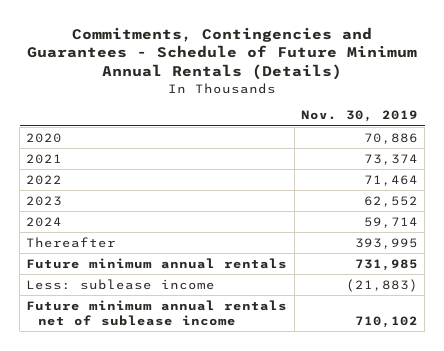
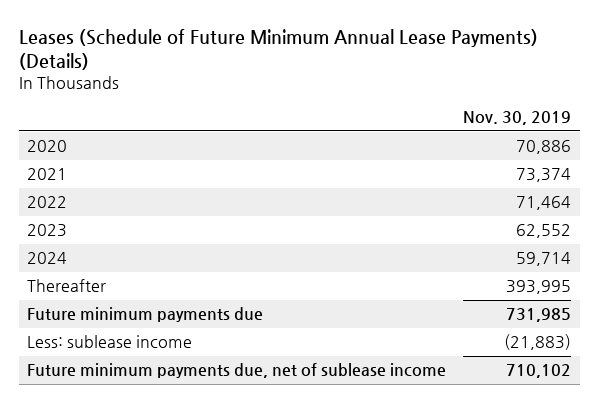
- Commitments, Contingencies and Guarantees - Schedule of Future Minimum Annual Rentals (Details)
+ Leases (Schedule of Future Minimum Annual Lease Payments) (Details)
- Future minimum annual rentals | 731,985
+ Future minimum payments due | 731,985
- Future minimum annual rentals net of sublease income | 710,102
+ Future minimum payments due, net of sublease income | 710,102

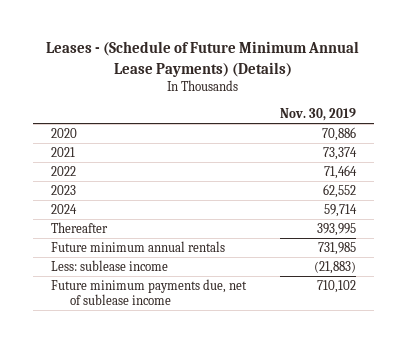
- Leases (Schedule of Future Minimum Annual Lease Payments) (Details)
+ Leases - (Schedule of Future Minimum Annual Lease Payments) (Details)
- Future minimum payments due | 731,985
+ Future minimum annual rentals | 731,985

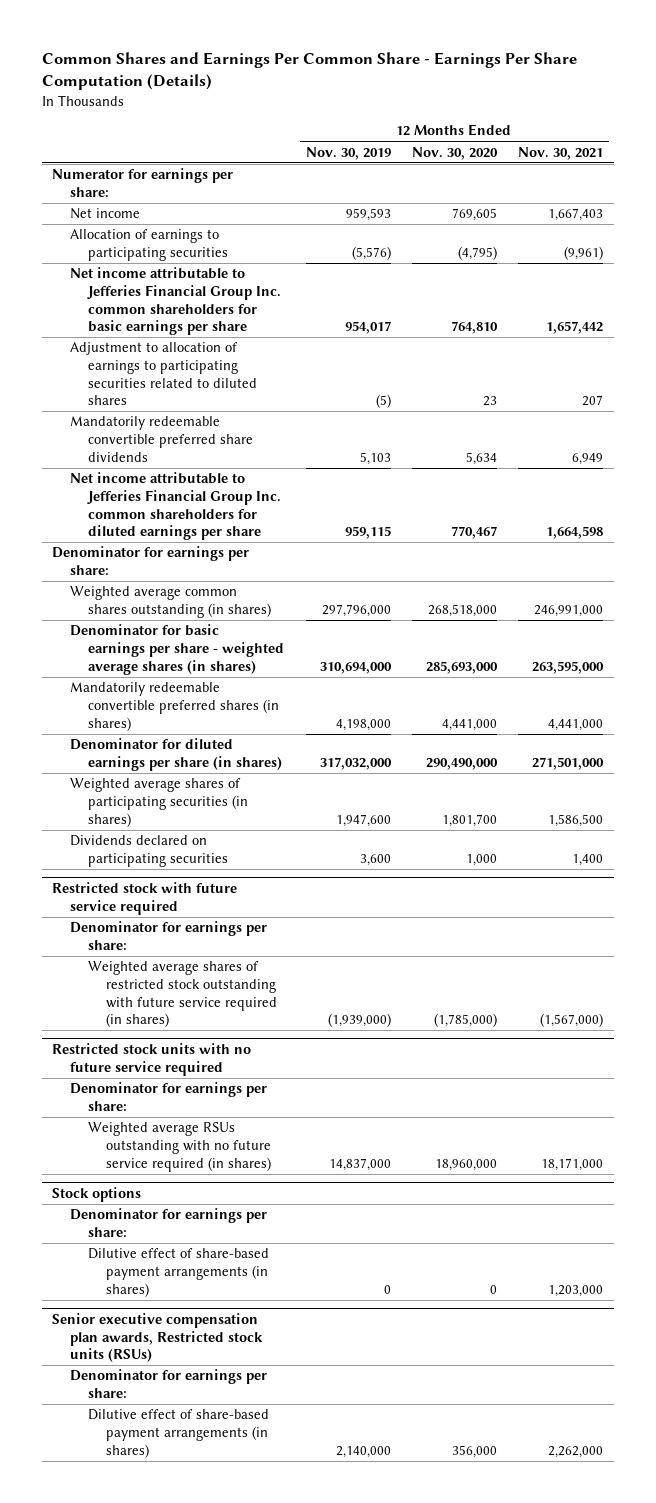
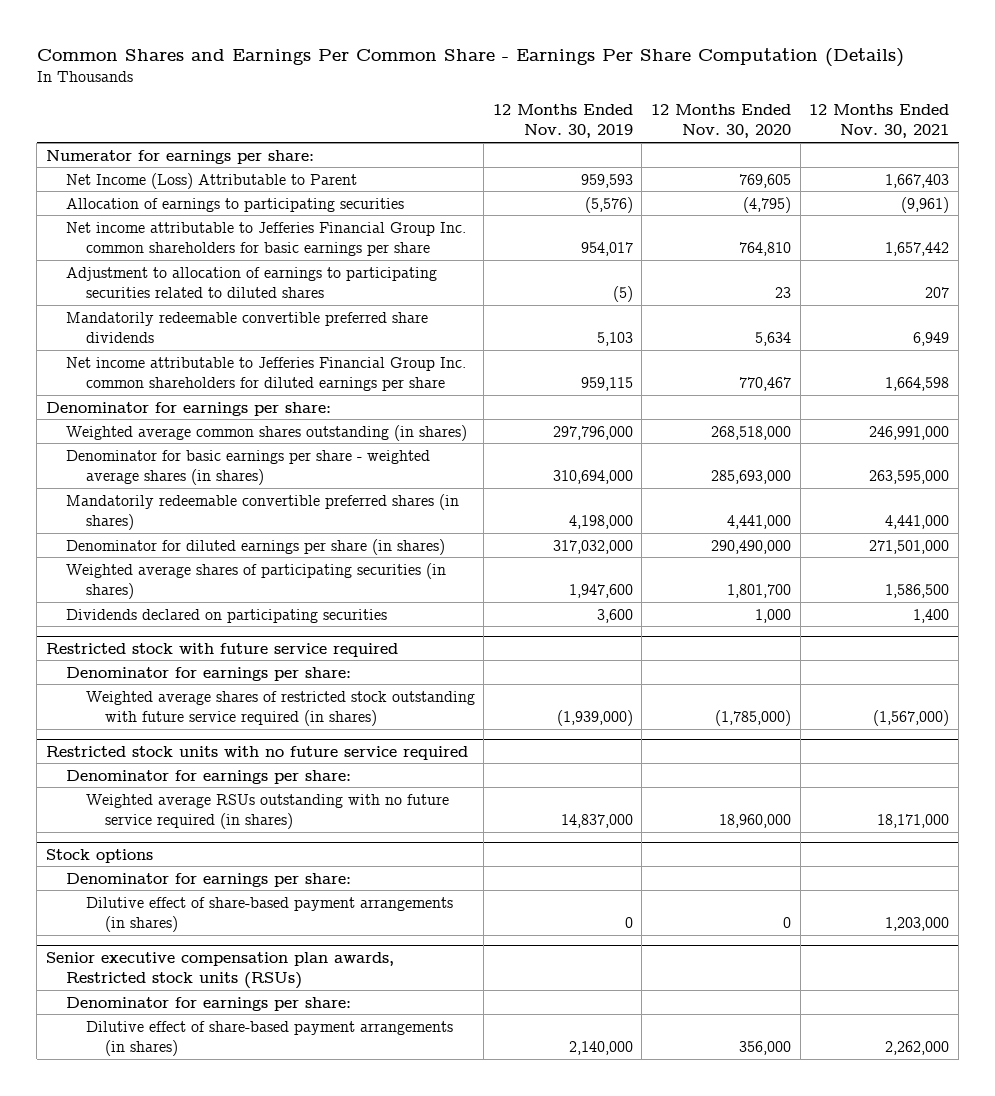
- Net income | 959,593 | 769,605 | 1,667,403
+ Net Income (Loss) Attributable to Parent | 959,593 | 769,605 | 1,667,403

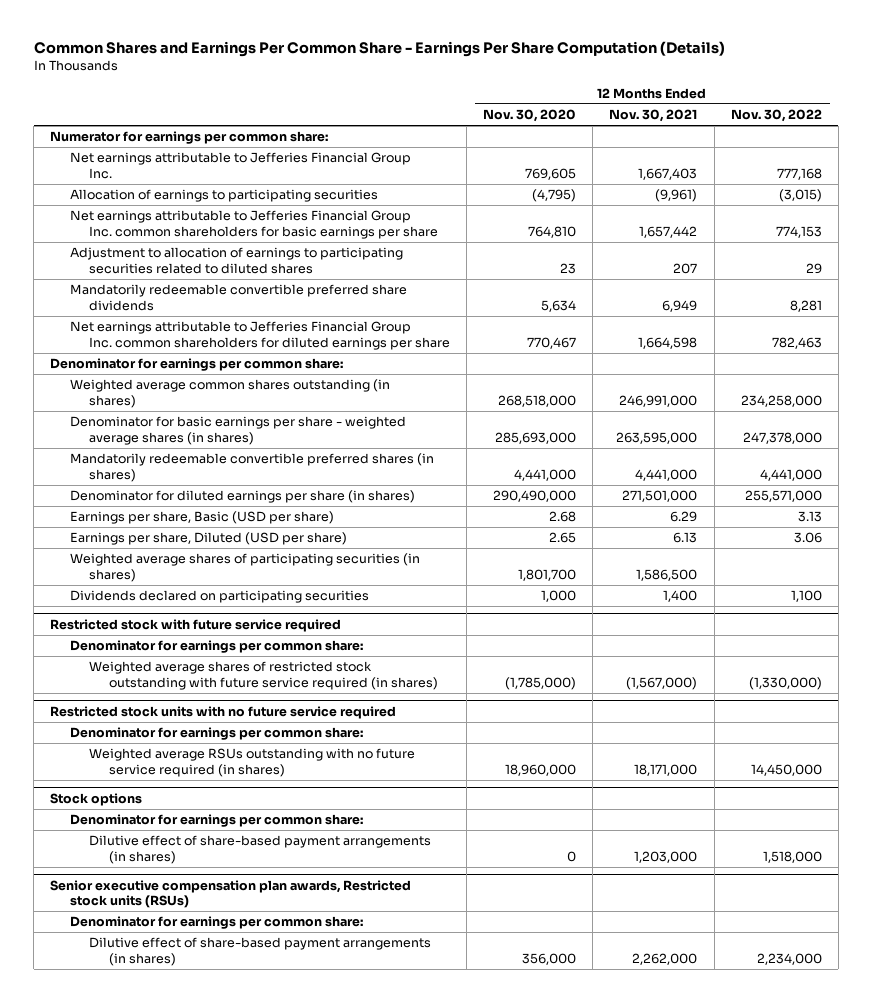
- | 12 Months Ended Nov. 30, 2019 | 12 Months Ended Nov. 30, 2020 | 12 Months Ended Nov. 30, 2021
+ | 12 Months Ended Nov. 30, 2020 | 12 Months Ended Nov. 30, 2021 | 12 Months Ended Nov. 30, 2022
- Numerator for earnings per share:
- Net Income (Loss) Attributable to Parent | 959,593 | 769,605 | 1,667,403
+ Numerator for earnings per common share:
+ Net earnings attributable to Jefferies Financial Group Inc. | 769,605 | 1,667,403 | 777,168
- Net income attributable to Jefferies Financial Group Inc. common shareholders for basic earnings per share | 954,017 | 764,810 | 1,657,442
+ Net earnings attributable to Jefferies Financial Group Inc. common shareholders for basic earnings per share | 764,810 | 1,657,442 | 774,153
- Net income attributable to Jefferies Financial Group Inc. common shareholders for diluted earnings per share | 959,115 | 770,467 | 1,664,598
- Denominator for earnings per share:
+ Net earnings attributable to Jefferies Financial Group Inc. common shareholders for diluted earnings per share | 770,467 | 1,664,598 | 782,463
+ Denominator for earnings per common share:
+ Earnings per share, Basic (USD per share) | 2.68 | 6.29 | 3.13
+ Earnings per share, Diluted (USD per share) | 2.65 | 6.13 | 3.06
@ Restricted stock with future service required
- Denominator for earnings per share:
+ Denominator for earnings per common share:
@ Restricted stock units with no future service required
- Denominator for earnings per share:
+ Denominator for earnings per common share:
@ Stock options
- Denominator for earnings per share:
+ Denominator for earnings per common share:
@ Senior executive compensation plan awards, Restricted stock units (RSUs)
- Denominator for earnings per share:
+ Denominator for earnings per common share:

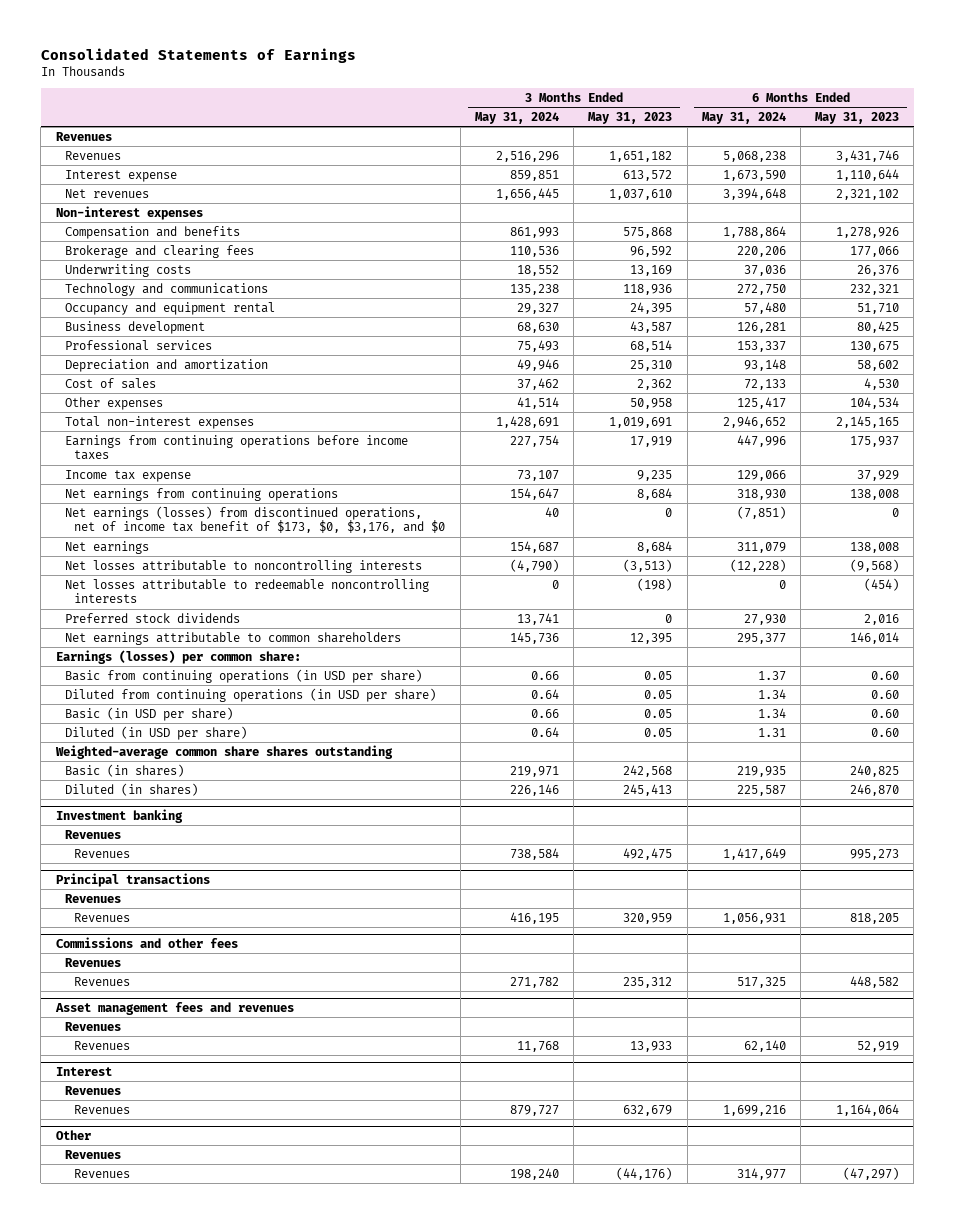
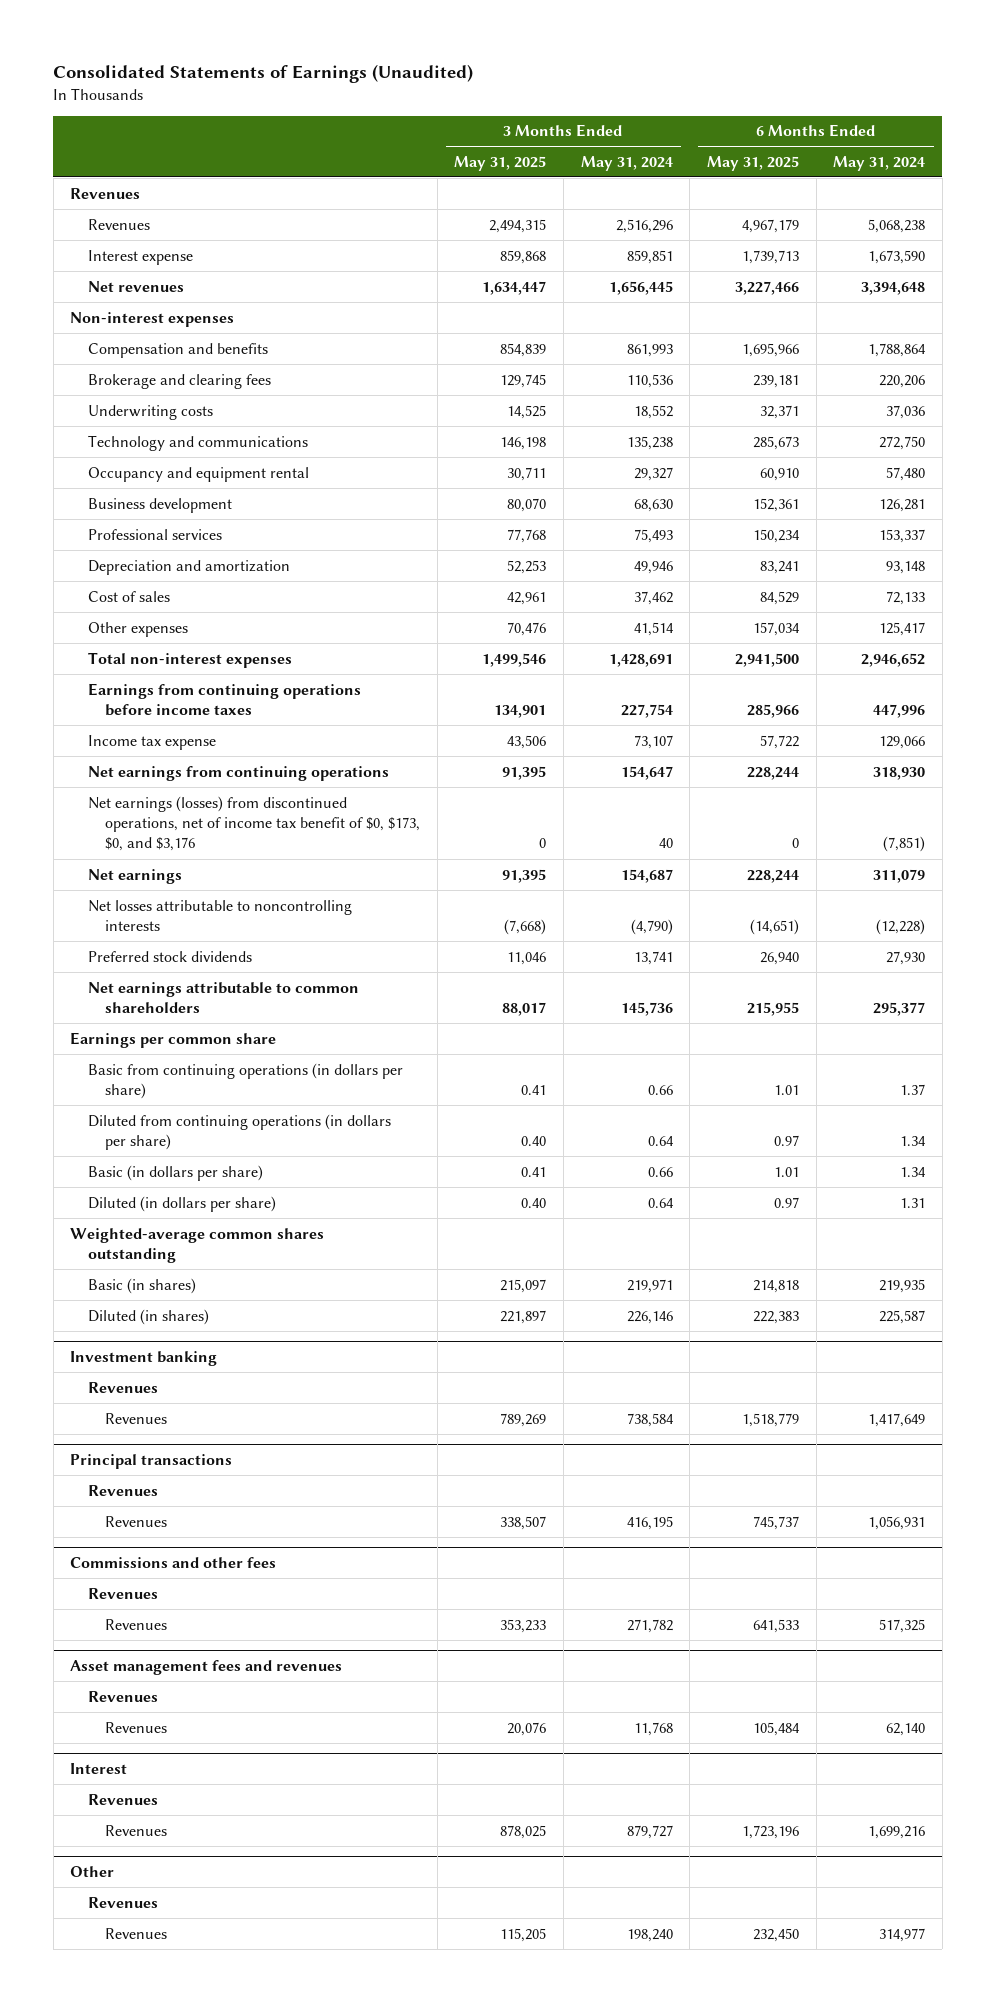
- Consolidated Statements of Earnings
+ Consolidated Statements of Earnings (Unaudited)
- | 3 Months Ended May 31, 2024 | 3 Months Ended May 31, 2023 | 6 Months Ended May 31, 2024 | 6 Months Ended May 31, 2023
+ | 3 Months Ended May 31, 2025 | 3 Months Ended May 31, 2024 | 6 Months Ended May 31, 2025 | 6 Months Ended May 31, 2024
- Net earnings (losses) from discontinued operations, net of income tax benefit of $173, $0, $3,176, and $0 | 40 | 0 | (7,851) | 0
+ Net earnings (losses) from discontinued operations, net of income tax benefit of $0, $173, $0, and $3,176 | 0 | 40 | 0 | (7,851)
- Net losses attributable to redeemable noncontrolling interests | 0 | (198) | 0 | (454)
- Earnings (losses) per common share:
- Basic from continuing operations (in USD per share) | 0.66 | 0.05 | 1.37 | 0.60
- Diluted from continuing operations (in USD per share) | 0.64 | 0.05 | 1.34 | 0.60
- Basic (in USD per share) | 0.66 | 0.05 | 1.34 | 0.60
- Diluted (in USD per share) | 0.64 | 0.05 | 1.31 | 0.60
- Weighted-average common share shares outstanding
+ Earnings per common share
+ Basic from continuing operations (in dollars per share) | 0.41 | 0.66 | 1.01 | 1.37
+ Diluted from continuing operations (in dollars per share) | 0.40 | 0.64 | 0.97 | 1.34
+ Basic (in dollars per share) | 0.41 | 0.66 | 1.01 | 1.34
+ Diluted (in dollars per share) | 0.40 | 0.64 | 0.97 | 1.31
+ Weighted-average common shares outstanding

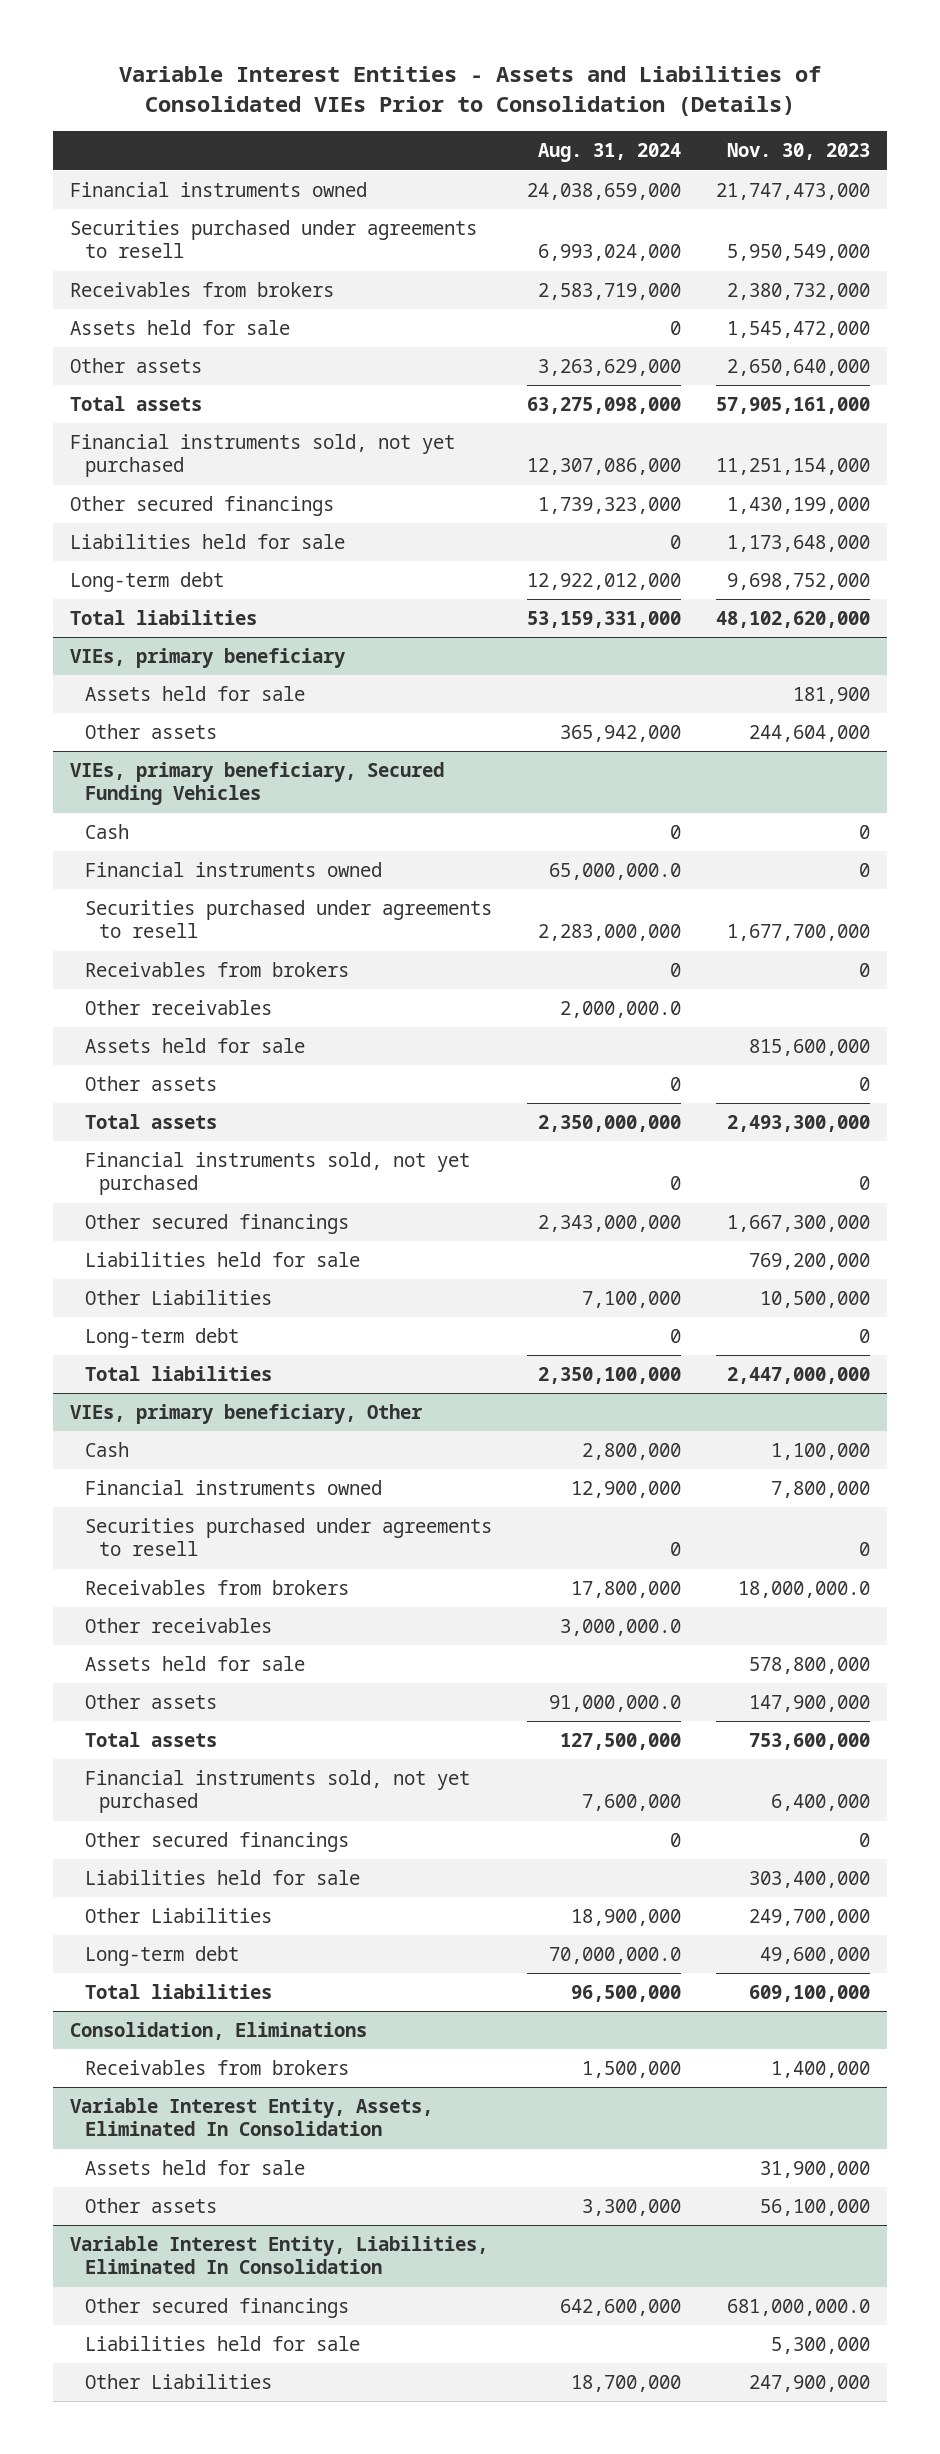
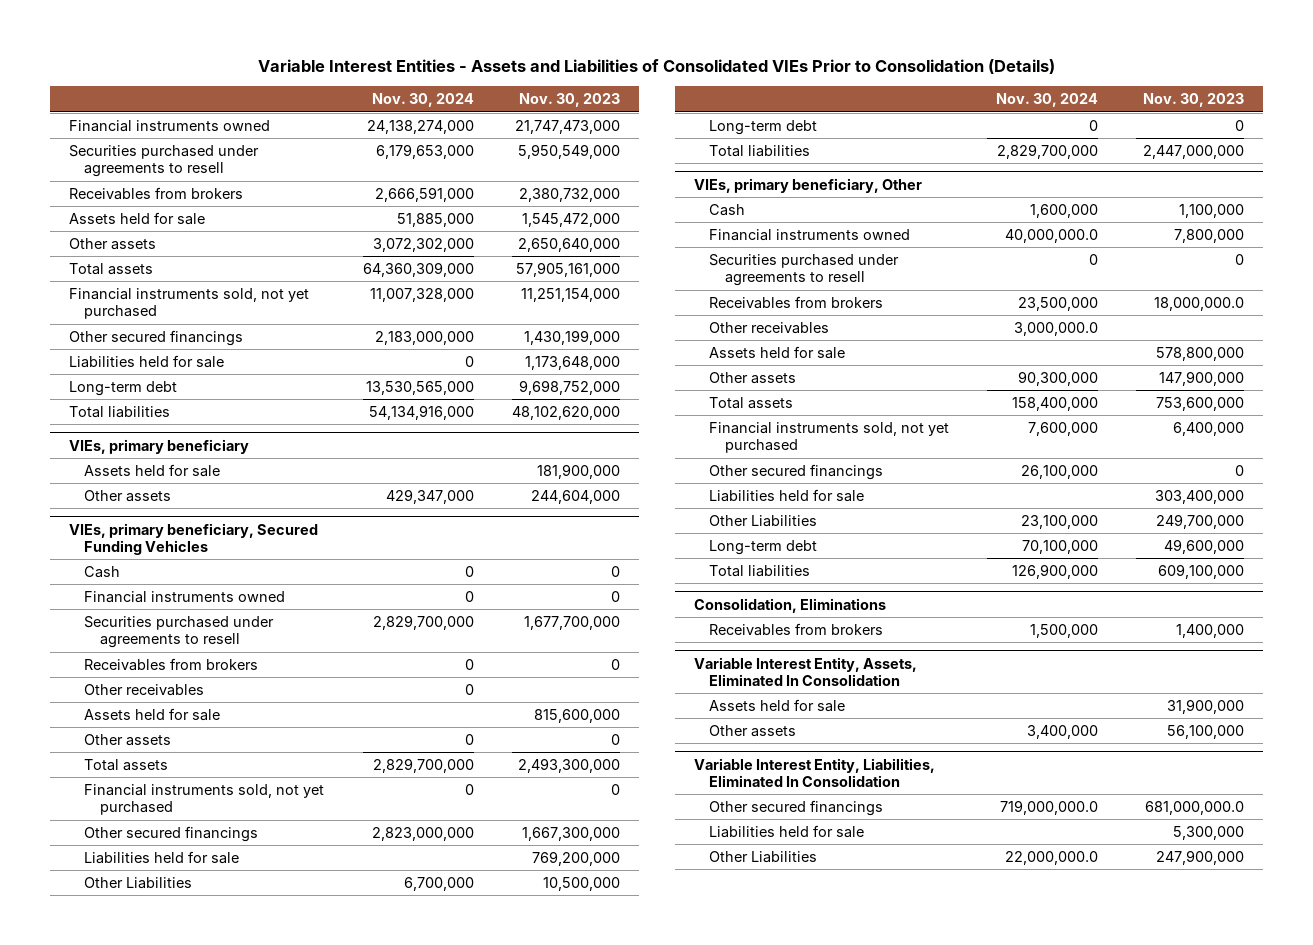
- | Aug. 31, 2024 | Nov. 30, 2023
+ | Nov. 30, 2024 | Nov. 30, 2023
@ VIEs, primary beneficiary
- Assets held for sale | | 181,900
+ Assets held for sale | | 181,900,000

